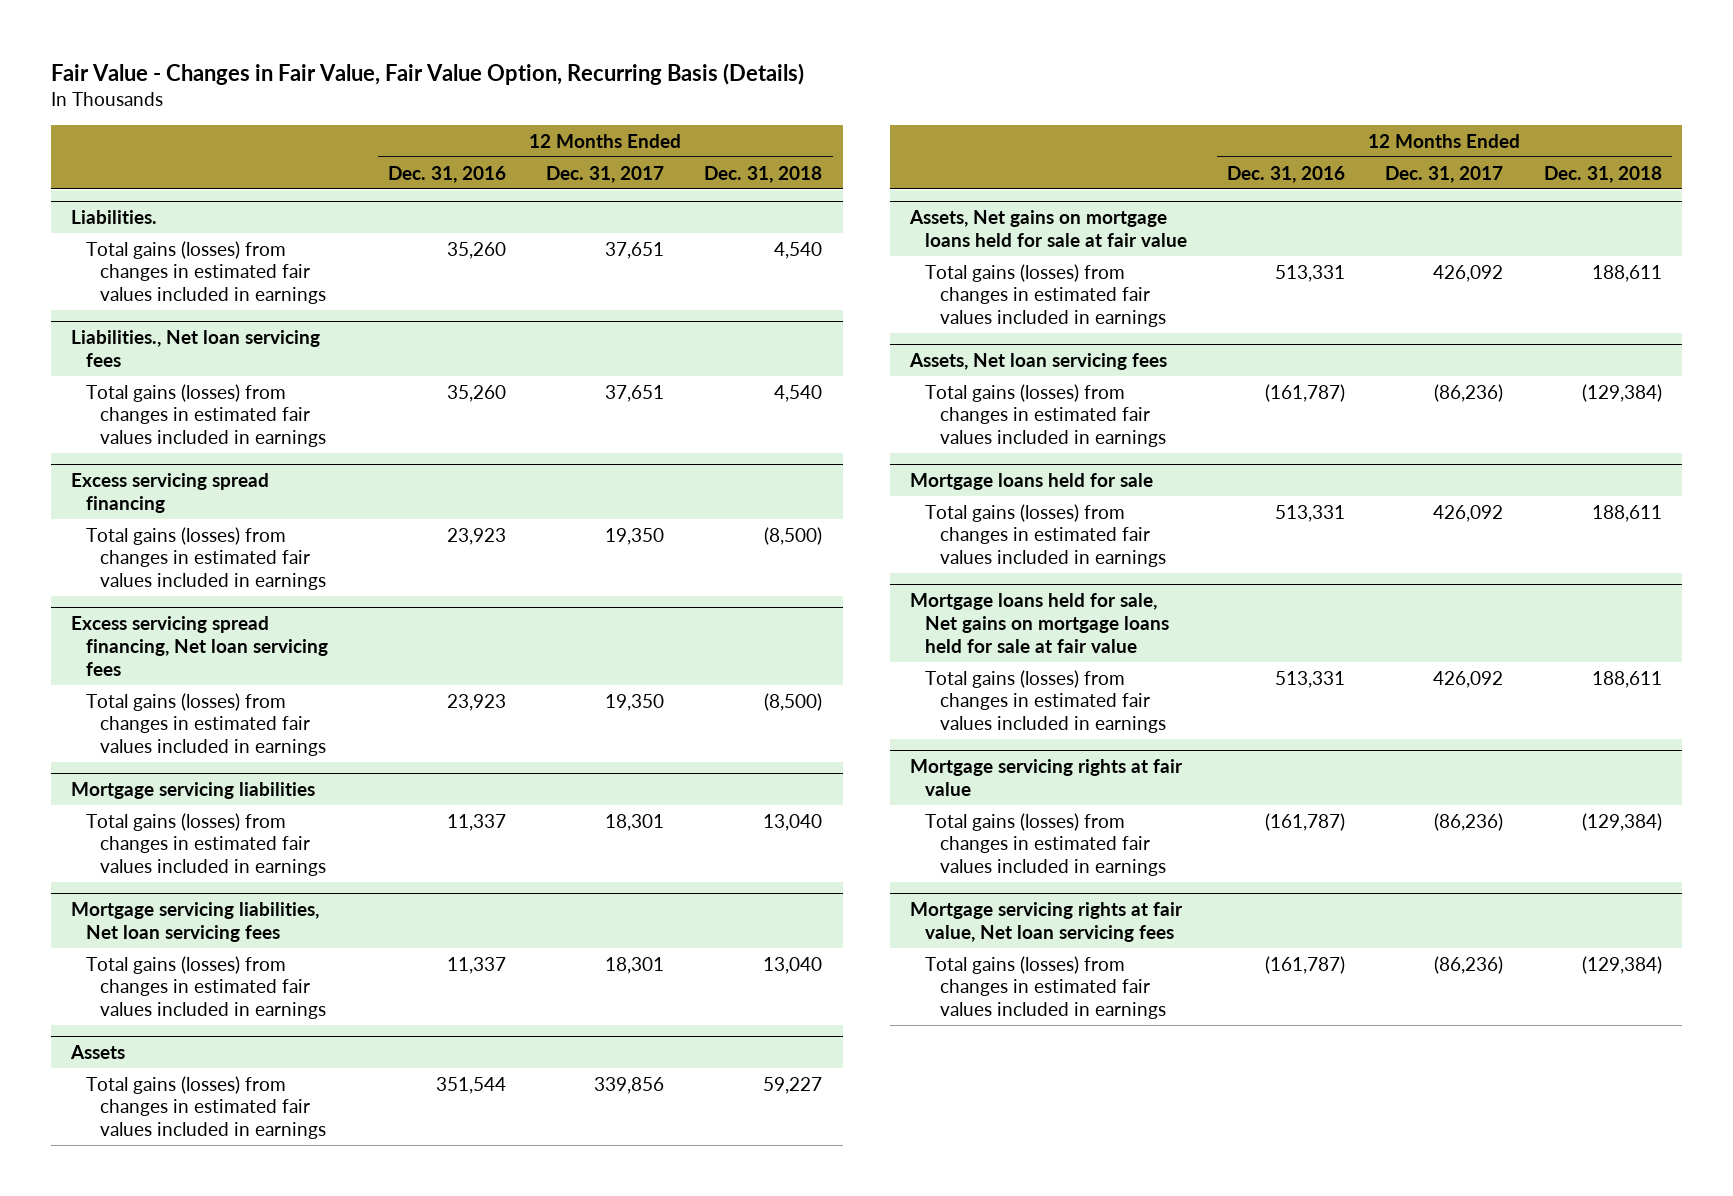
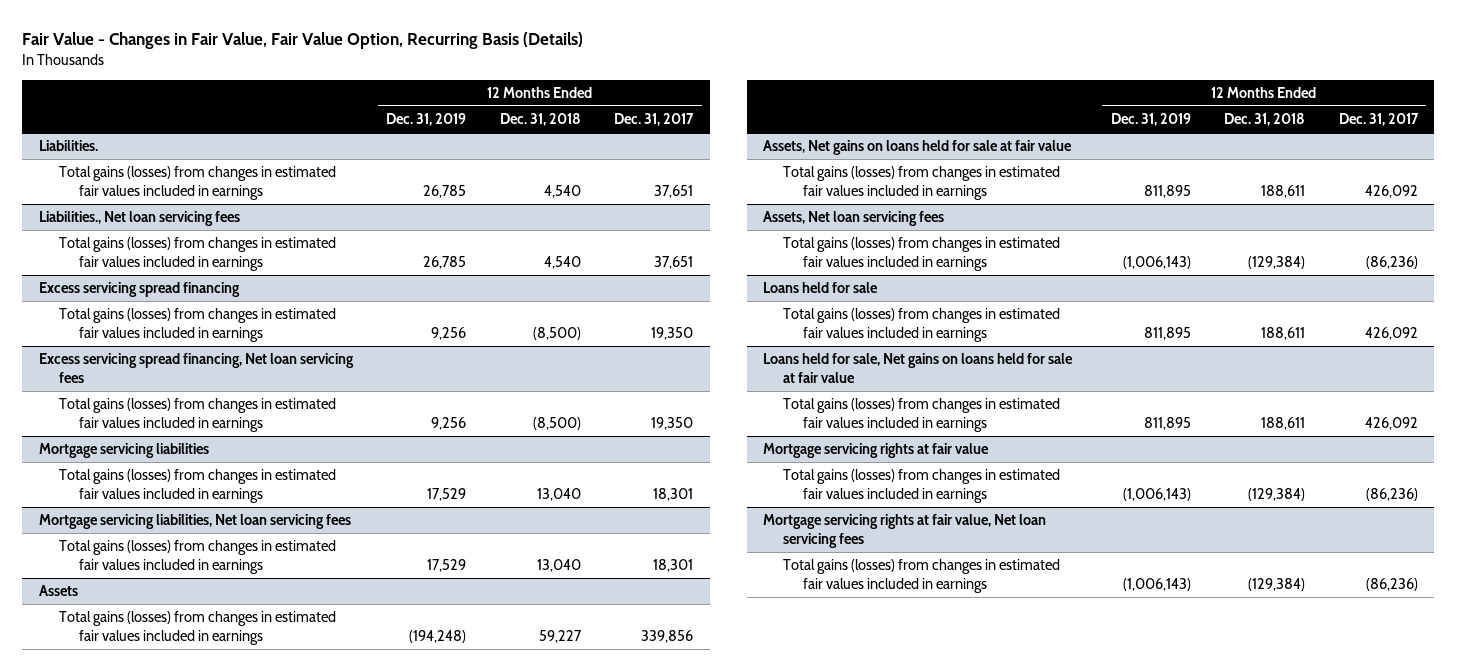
- | 12 Months Ended Dec. 31, 2016 | 12 Months Ended Dec. 31, 2017 | 12 Months Ended Dec. 31, 2018
+ | 12 Months Ended Dec. 31, 2019 | 12 Months Ended Dec. 31, 2018 | 12 Months Ended Dec. 31, 2017
- Assets, Net gains on mortgage loans held for sale at fair value
+ Assets, Net gains on loans held for sale at fair value
- Mortgage loans held for sale
+ Loans held for sale
- Mortgage loans held for sale, Net gains on mortgage loans held for sale at fair value
+ Loans held for sale, Net gains on loans held for sale at fair value

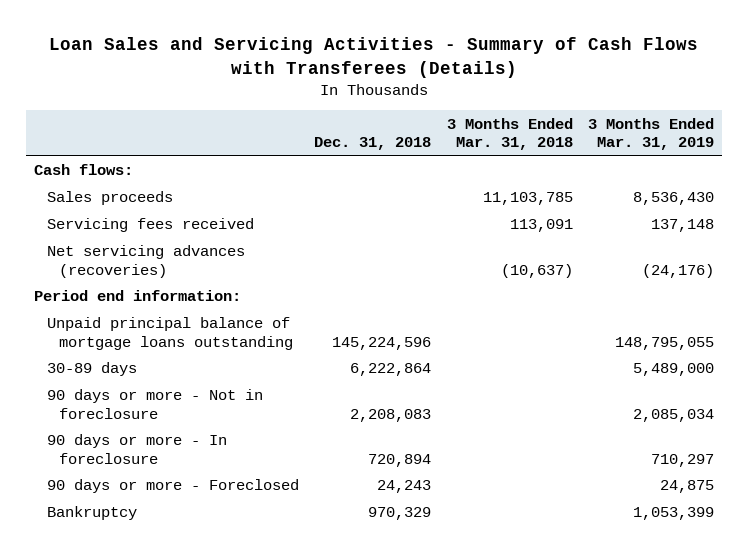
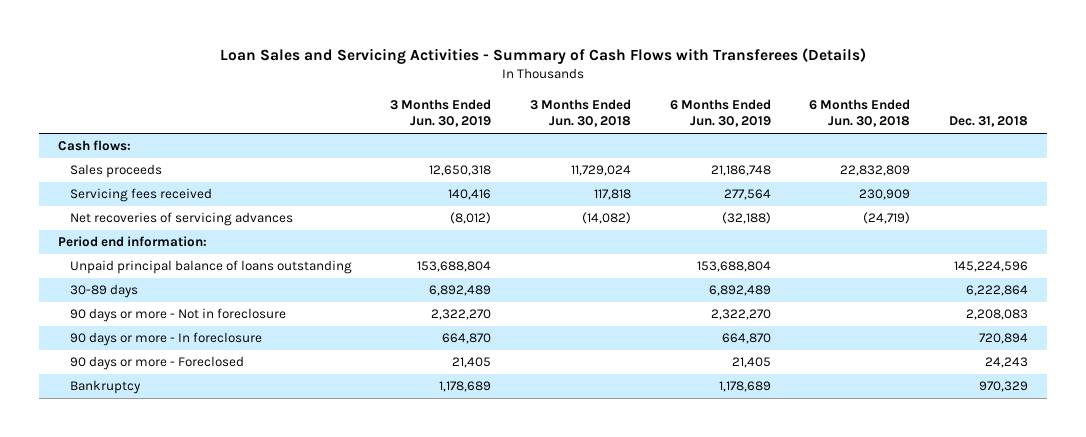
- | Dec. 31, 2018 | 3 Months Ended Mar. 31, 2018 | 3 Months Ended Mar. 31, 2019
+ | 3 Months Ended Jun. 30, 2019 | 3 Months Ended Jun. 30, 2018 | 6 Months Ended Jun. 30, 2019 | 6 Months Ended Jun. 30, 2018 | Dec. 31, 2018
- Net servicing advances (recoveries) | | (10,637) | (24,176)
+ Net recoveries of servicing advances | (8,012) | (14,082) | (32,188) | (24,719) |
- Unpaid principal balance of mortgage loans outstanding | 145,224,596 | | 148,795,055
+ Unpaid principal balance of loans outstanding | 153,688,804 | | 153,688,804 | | 145,224,596

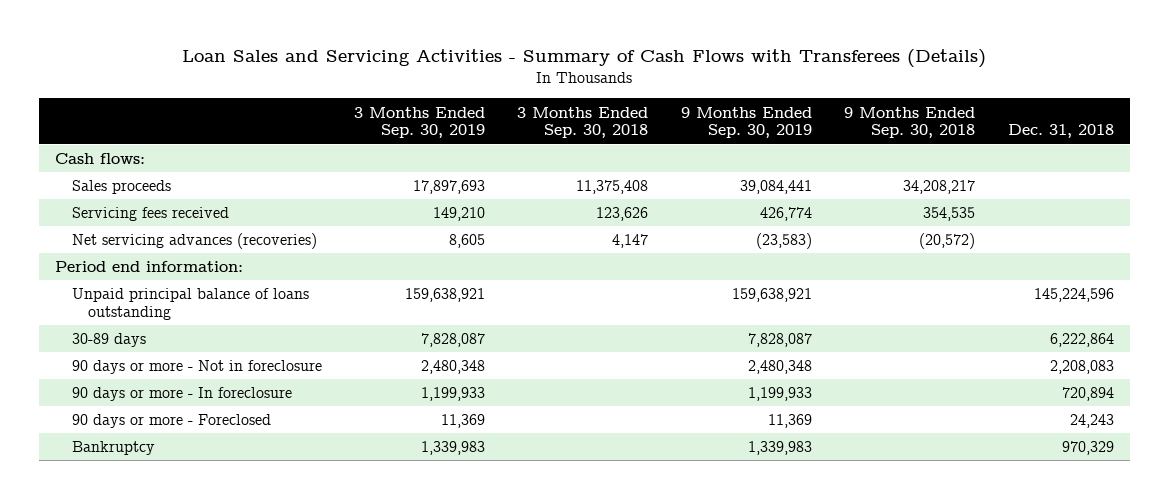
- | 3 Months Ended Jun. 30, 2019 | 3 Months Ended Jun. 30, 2018 | 6 Months Ended Jun. 30, 2019 | 6 Months Ended Jun. 30, 2018 | Dec. 31, 2018
+ | 3 Months Ended Sep. 30, 2019 | 3 Months Ended Sep. 30, 2018 | 9 Months Ended Sep. 30, 2019 | 9 Months Ended Sep. 30, 2018 | Dec. 31, 2018
- Net recoveries of servicing advances | (8,012) | (14,082) | (32,188) | (24,719) |
+ Net servicing advances (recoveries) | 8,605 | 4,147 | (23,583) | (20,572) |

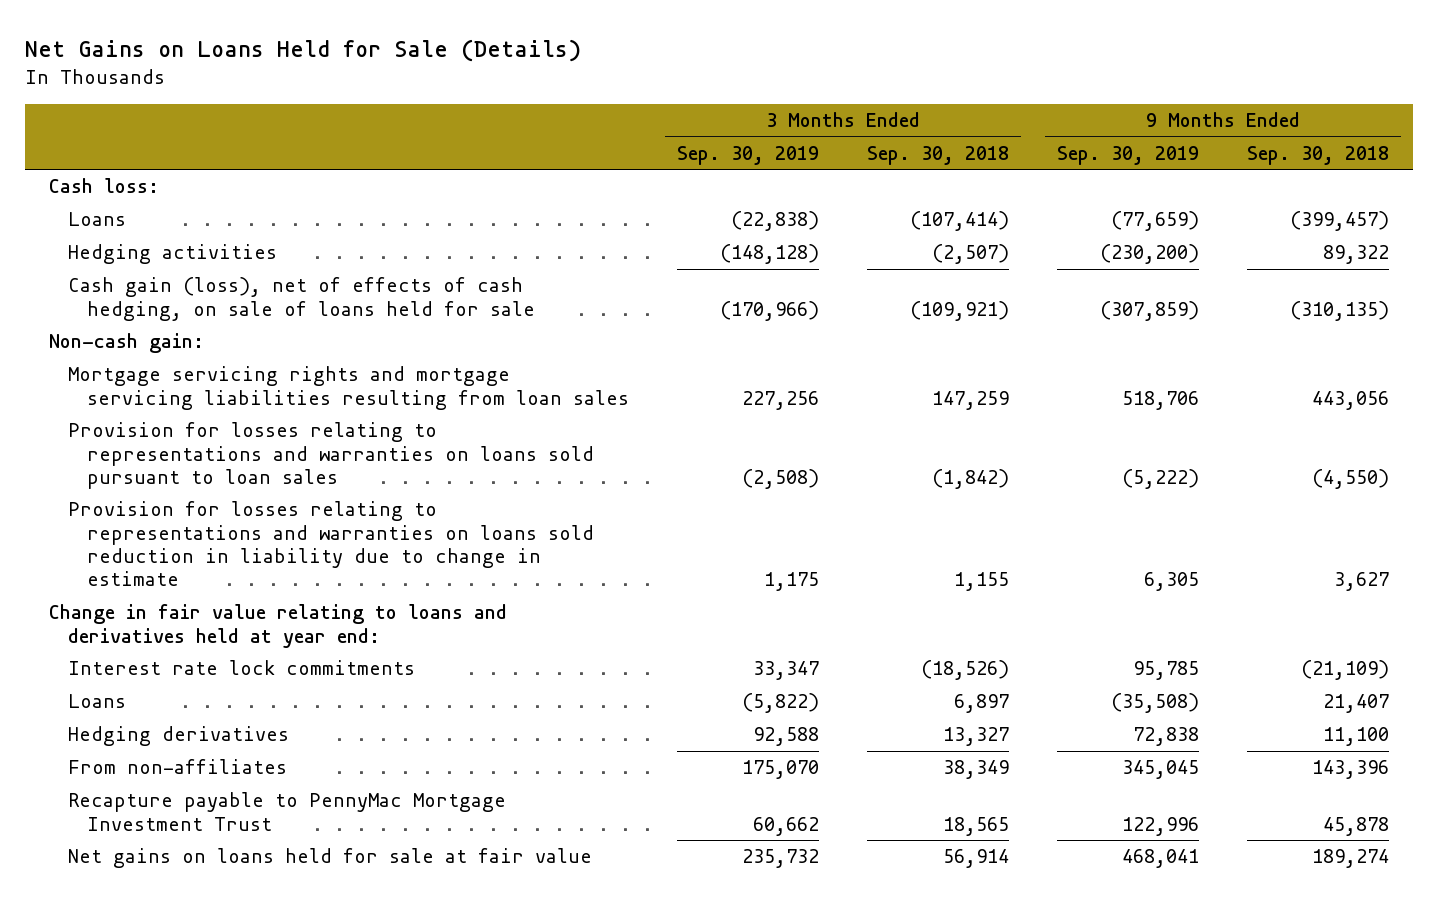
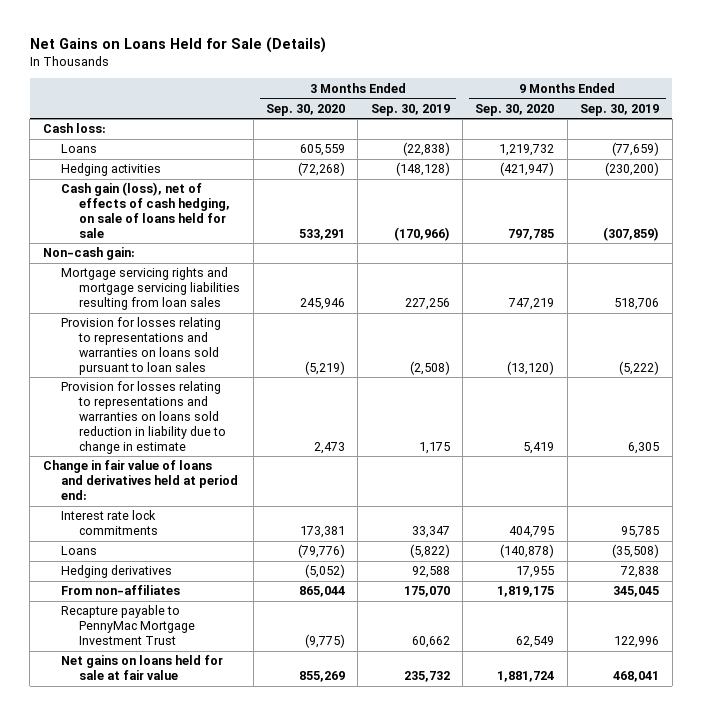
- | 3 Months Ended Sep. 30, 2019 | 3 Months Ended Sep. 30, 2018 | 9 Months Ended Sep. 30, 2019 | 9 Months Ended Sep. 30, 2018
+ | 3 Months Ended Sep. 30, 2020 | 3 Months Ended Sep. 30, 2019 | 9 Months Ended Sep. 30, 2020 | 9 Months Ended Sep. 30, 2019
- Change in fair value relating to loans and derivatives held at year end:
+ Change in fair value of loans and derivatives held at period end:

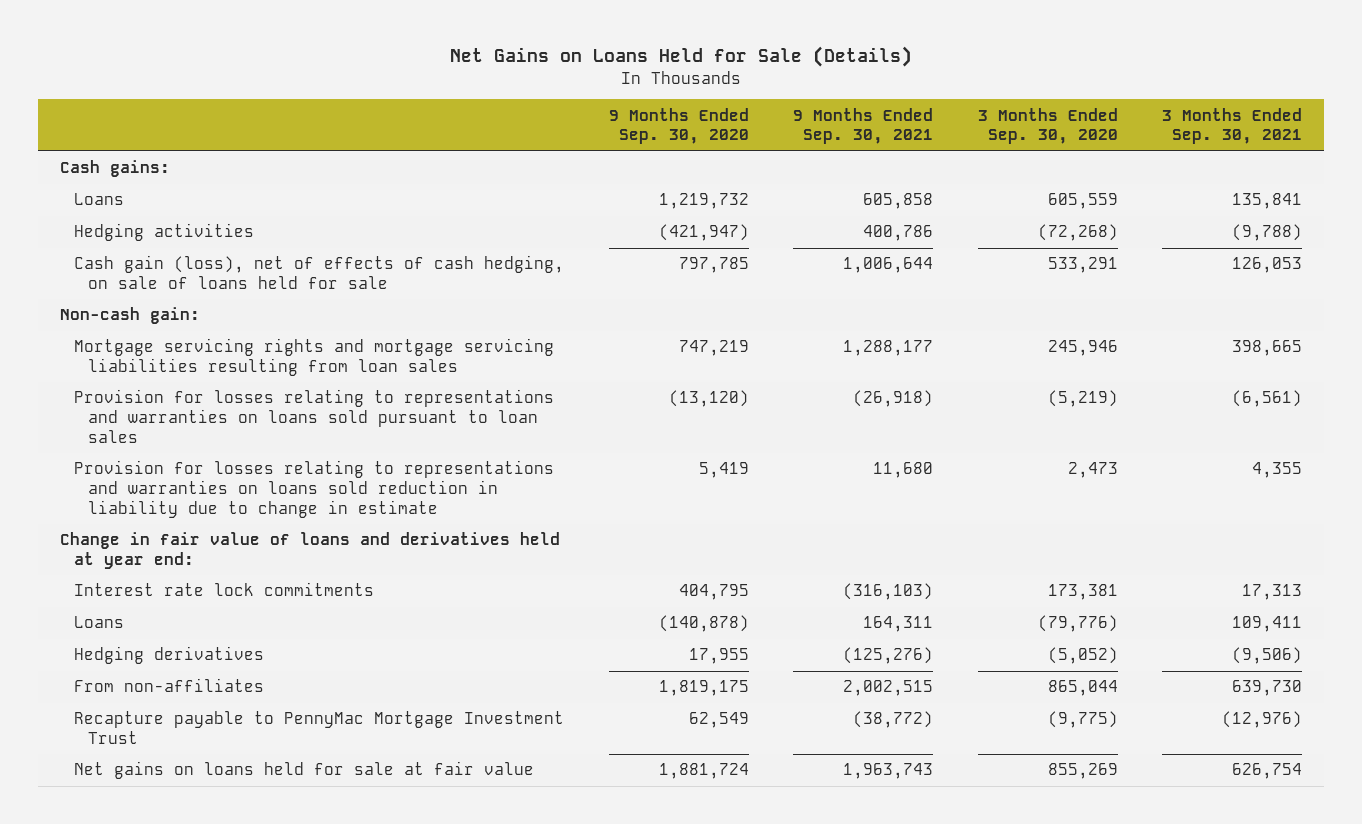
- | 3 Months Ended Sep. 30, 2020 | 3 Months Ended Sep. 30, 2019 | 9 Months Ended Sep. 30, 2020 | 9 Months Ended Sep. 30, 2019
+ | 9 Months Ended Sep. 30, 2020 | 9 Months Ended Sep. 30, 2021 | 3 Months Ended Sep. 30, 2020 | 3 Months Ended Sep. 30, 2021
- Cash loss:
+ Cash gains:
- Change in fair value of loans and derivatives held at period end:
+ Change in fair value of loans and derivatives held at year end:

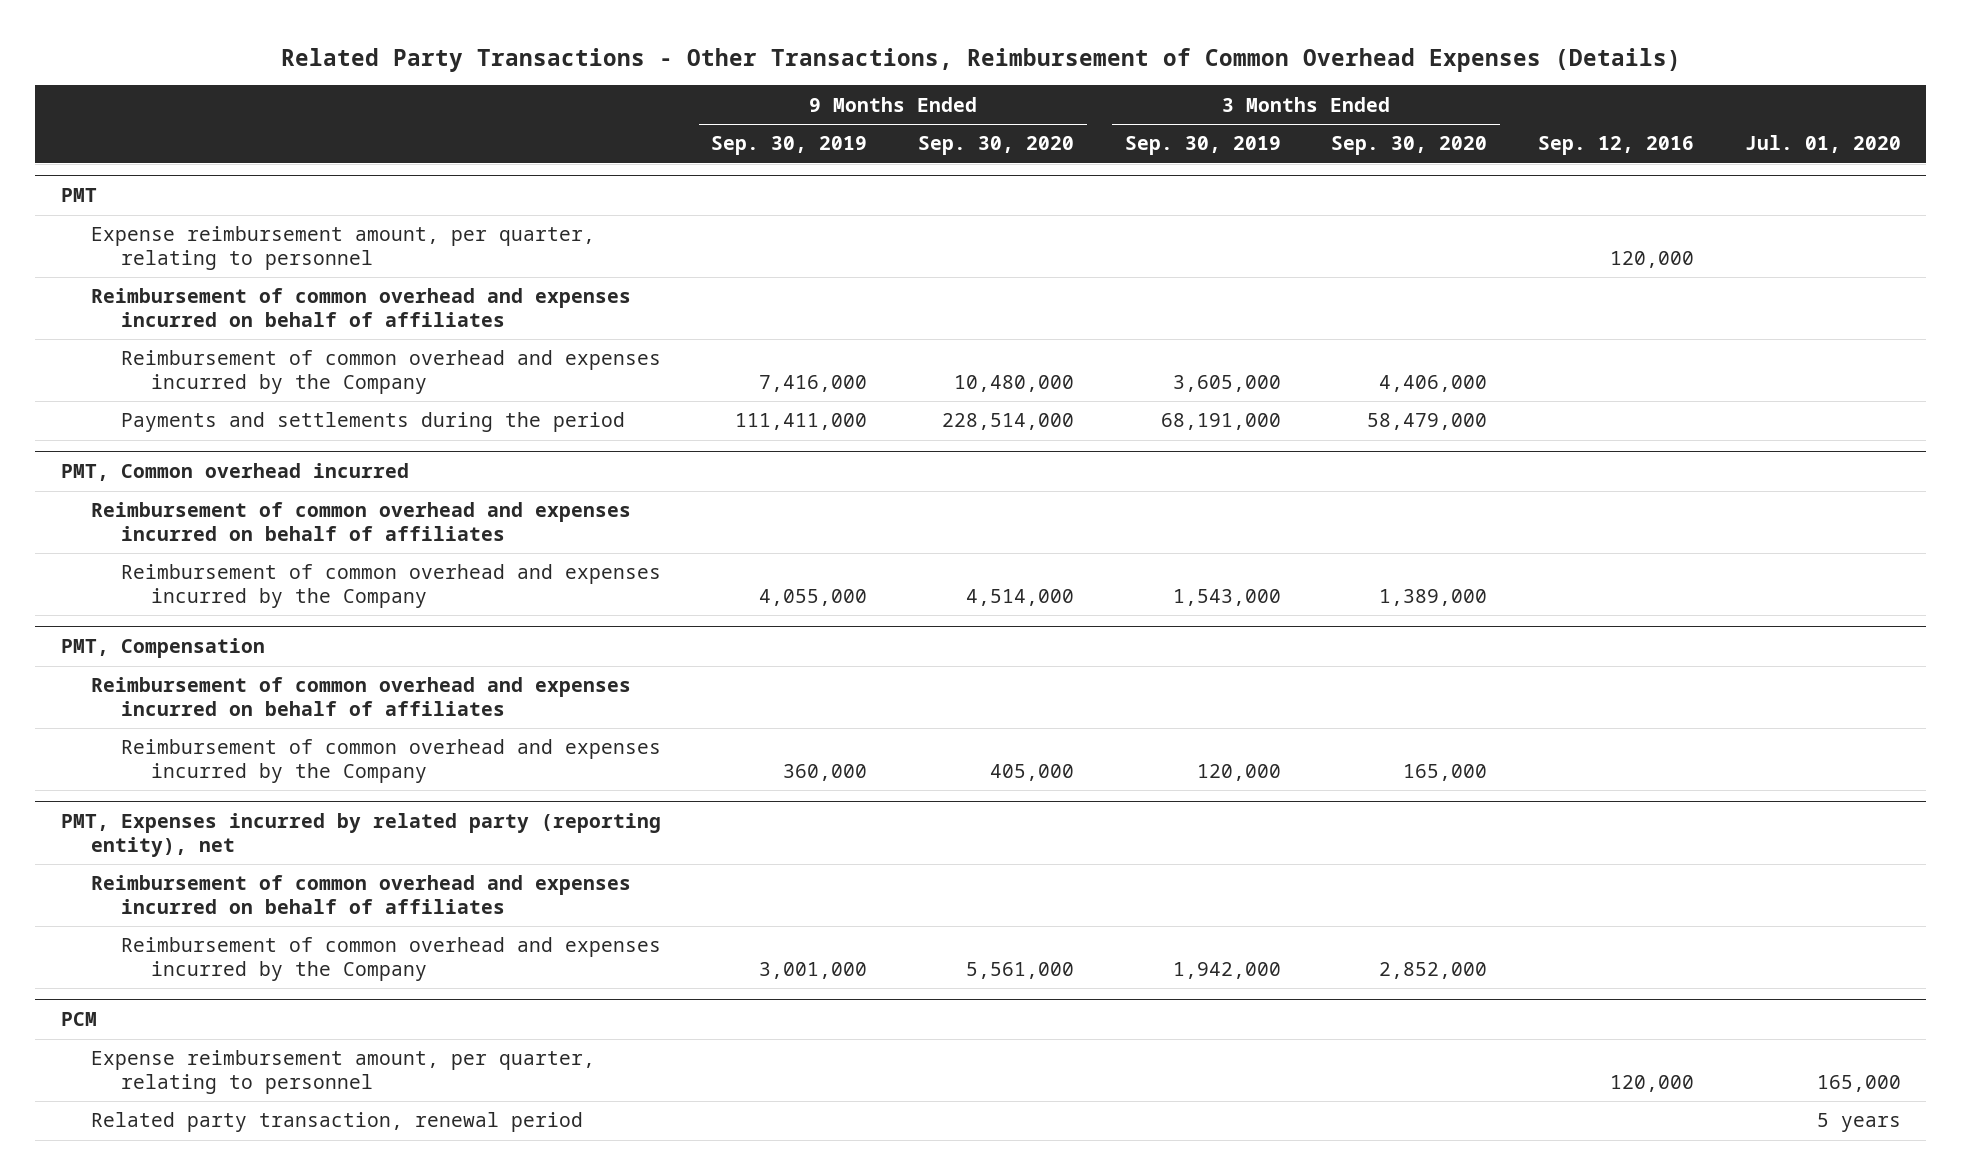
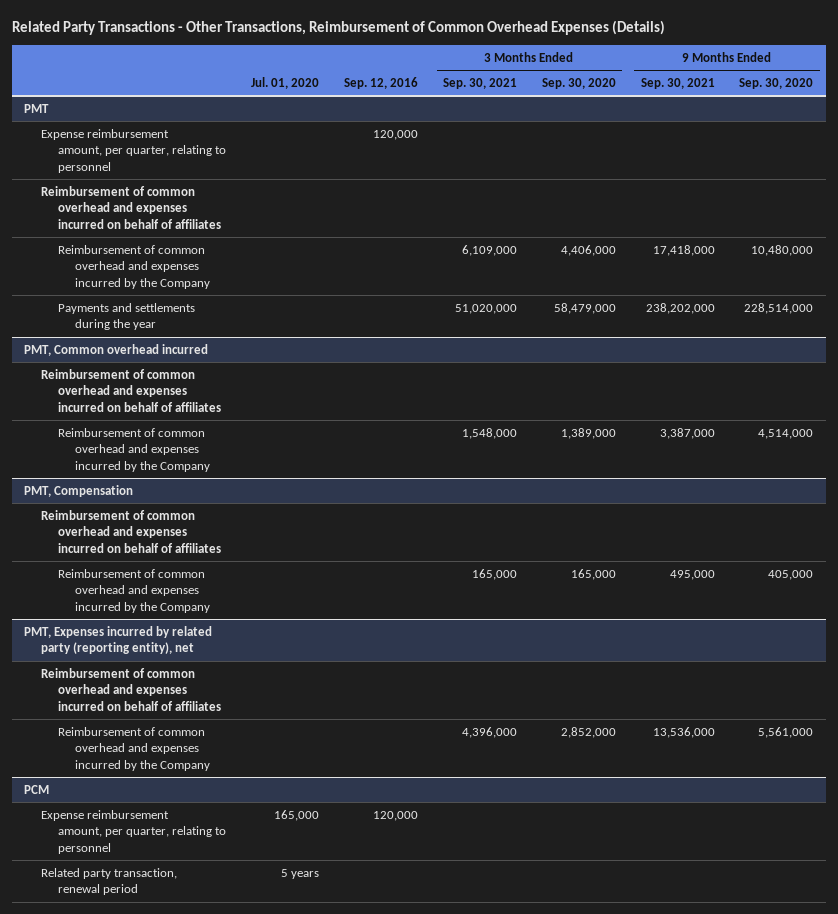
- | 9 Months Ended Sep. 30, 2019 | 9 Months Ended Sep. 30, 2020 | 3 Months Ended Sep. 30, 2019 | 3 Months Ended Sep. 30, 2020 | Sep. 12, 2016 | Jul. 01, 2020
+ | Jul. 01, 2020 | Sep. 12, 2016 | 3 Months Ended Sep. 30, 2021 | 3 Months Ended Sep. 30, 2020 | 9 Months Ended Sep. 30, 2021 | 9 Months Ended Sep. 30, 2020
@ PMT
- Payments and settlements during the period | 111,411,000 | 228,514,000 | 68,191,000 | 58,479,000 | |
+ Payments and settlements during the year | | | 51,020,000 | 58,479,000 | 238,202,000 | 228,514,000

